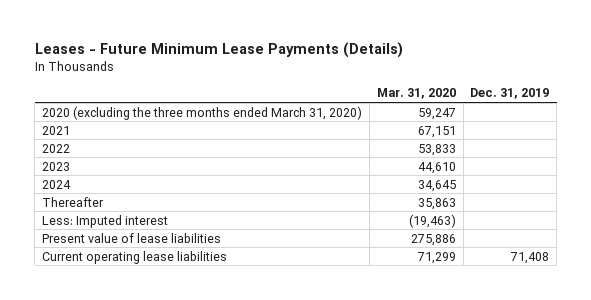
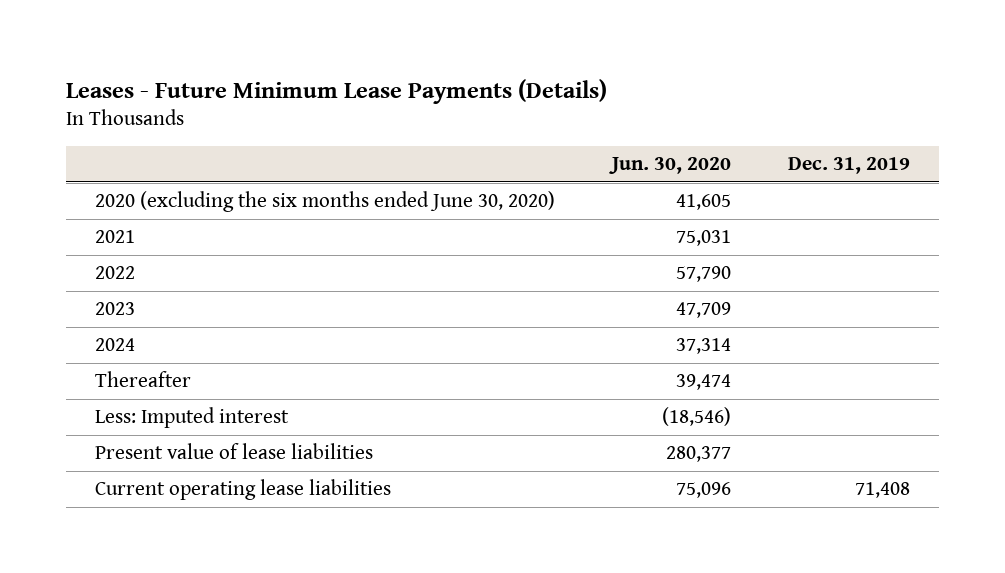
- | Mar. 31, 2020 | Dec. 31, 2019
+ | Jun. 30, 2020 | Dec. 31, 2019
- 2020 (excluding the three months ended March 31, 2020) | 59,247 |
+ 2020 (excluding the six months ended June 30, 2020) | 41,605 |

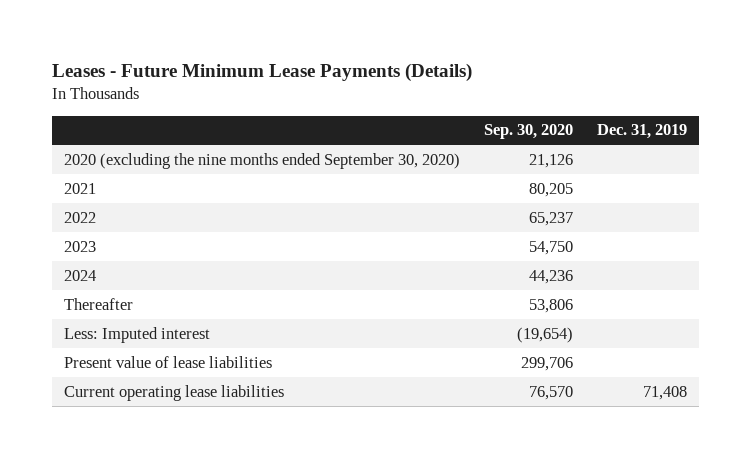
- | Jun. 30, 2020 | Dec. 31, 2019
+ | Sep. 30, 2020 | Dec. 31, 2019
- 2020 (excluding the six months ended June 30, 2020) | 41,605 |
+ 2020 (excluding the nine months ended September 30, 2020) | 21,126 |

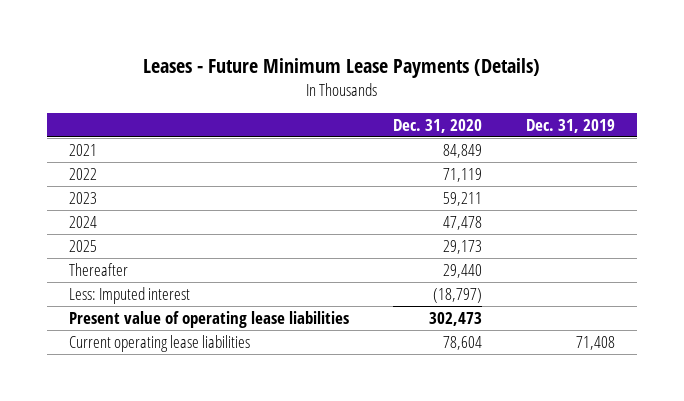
- | Sep. 30, 2020 | Dec. 31, 2019
+ | Dec. 31, 2020 | Dec. 31, 2019
- 2020 (excluding the nine months ended September 30, 2020) | 21,126 |
+ 2025 | 29,173 |
- Present value of lease liabilities | 299,706 |
+ Present value of operating lease liabilities | 302,473 |

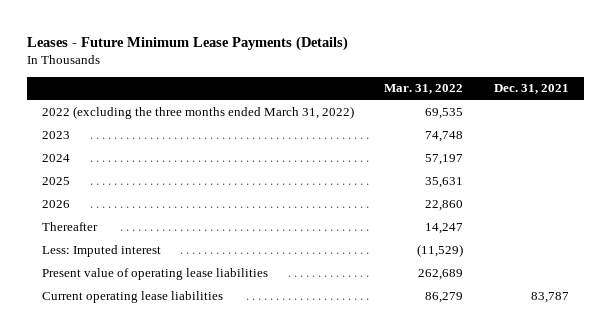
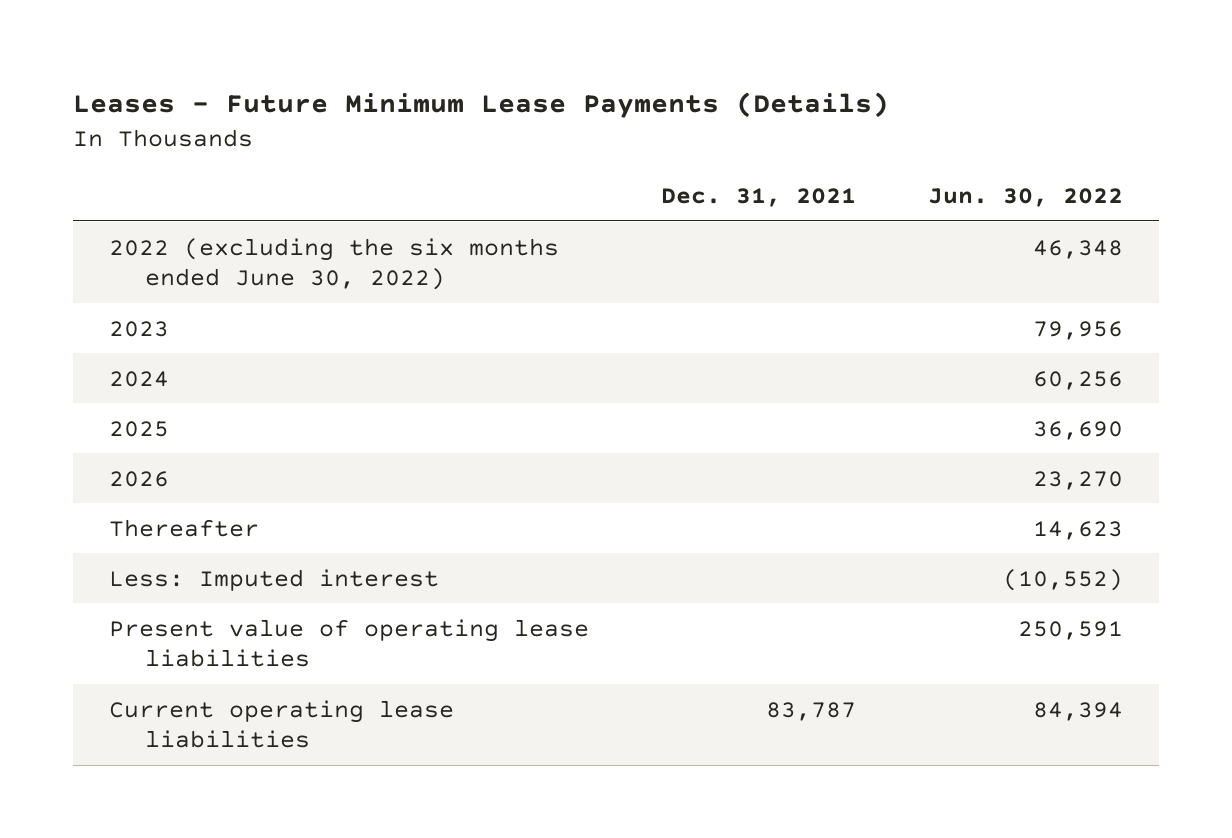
- | Mar. 31, 2022 | Dec. 31, 2021
+ | Dec. 31, 2021 | Jun. 30, 2022
- 2022 (excluding the three months ended March 31, 2022) | 69,535 |
+ 2022 (excluding the six months ended June 30, 2022) | | 46,348

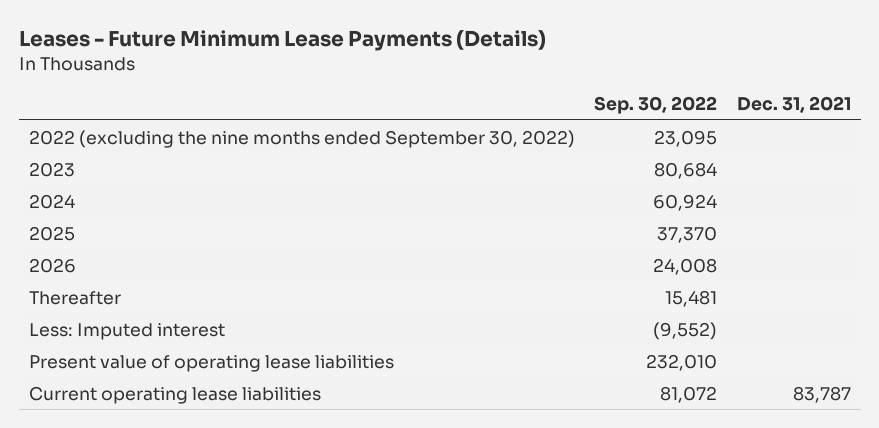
- | Dec. 31, 2021 | Jun. 30, 2022
+ | Sep. 30, 2022 | Dec. 31, 2021
- 2022 (excluding the six months ended June 30, 2022) | | 46,348
+ 2022 (excluding the nine months ended September 30, 2022) | 23,095 |

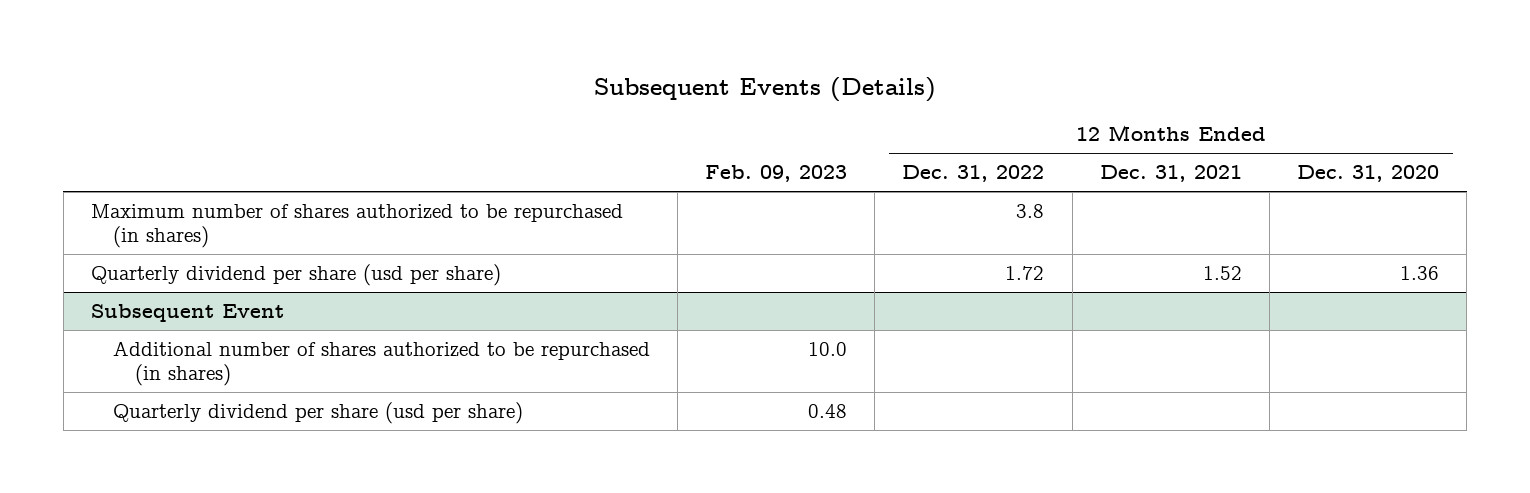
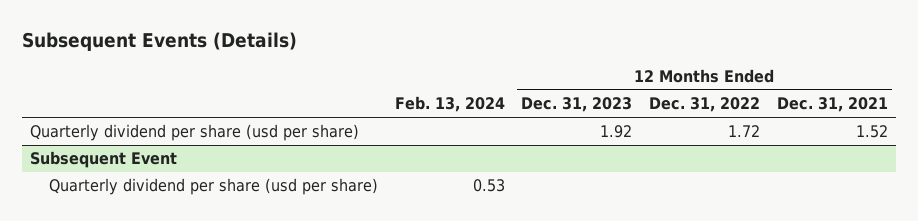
- | Feb. 09, 2023 | 12 Months Ended Dec. 31, 2022 | 12 Months Ended Dec. 31, 2021 | 12 Months Ended Dec. 31, 2020
+ | Feb. 13, 2024 | 12 Months Ended Dec. 31, 2023 | 12 Months Ended Dec. 31, 2022 | 12 Months Ended Dec. 31, 2021
- Maximum number of shares authorized to be repurchased (in shares) | | 3.8 | |
@ Subsequent Event
- Additional number of shares authorized to be repurchased (in shares) | 10.0 | | |

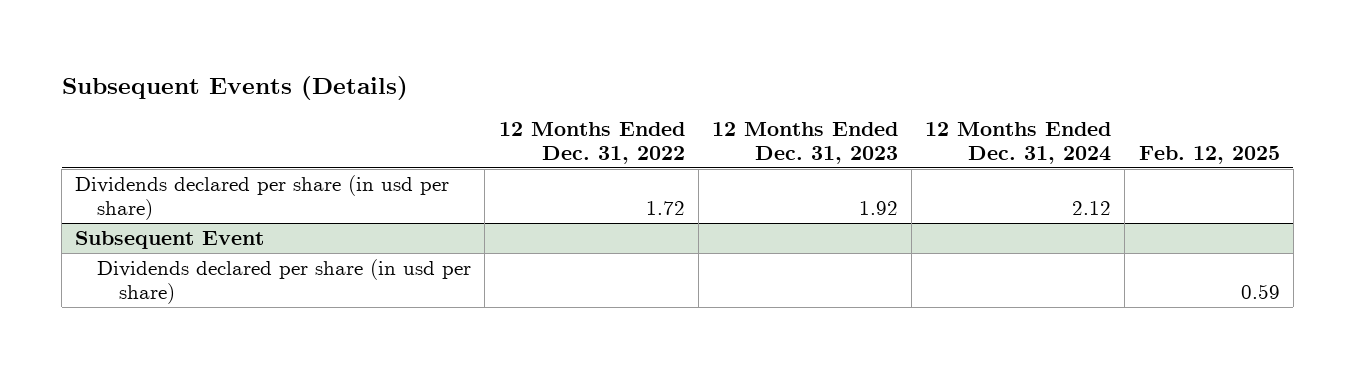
- | Feb. 13, 2024 | 12 Months Ended Dec. 31, 2023 | 12 Months Ended Dec. 31, 2022 | 12 Months Ended Dec. 31, 2021
+ | 12 Months Ended Dec. 31, 2022 | 12 Months Ended Dec. 31, 2023 | 12 Months Ended Dec. 31, 2024 | Feb. 12, 2025
- Quarterly dividend per share (usd per share) | | 1.92 | 1.72 | 1.52
+ Dividends declared per share (in usd per share) | 1.72 | 1.92 | 2.12 |
@ Subsequent Event
- Quarterly dividend per share (usd per share) | 0.53 | | |
+ Dividends declared per share (in usd per share) | | | | 0.59

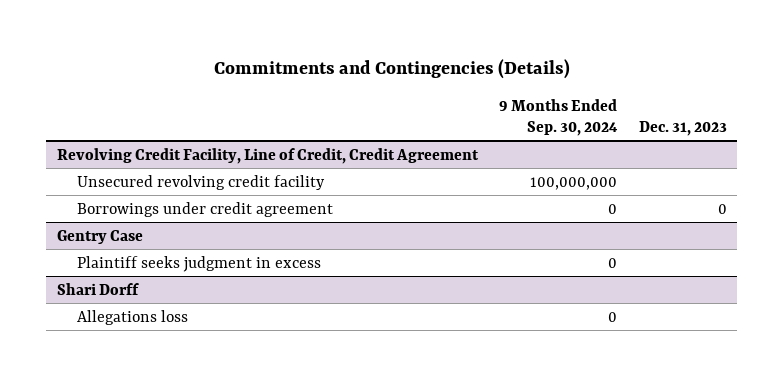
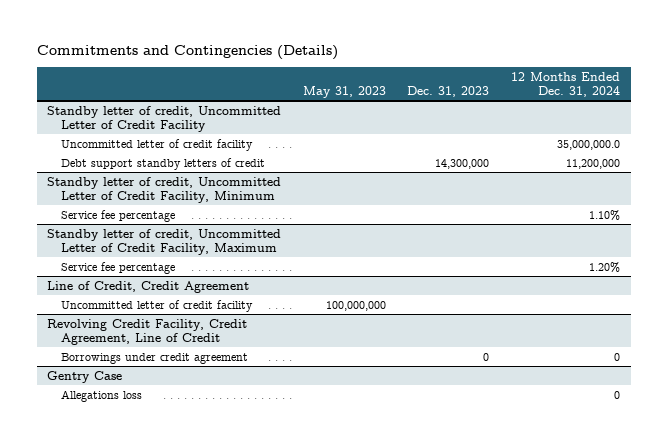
- | 9 Months Ended Sep. 30, 2024 | Dec. 31, 2023
+ | May 31, 2023 | Dec. 31, 2023 | 12 Months Ended Dec. 31, 2024
- Revolving Credit Facility, Line of Credit, Credit Agreement
- Unsecured revolving credit facility | 100,000,000 |
+ Standby letter of credit, Uncommitted Letter of Credit Facility
+ Uncommitted letter of credit facility | | | 35,000,000.0
+ Debt support standby letters of credit | | 14,300,000 | 11,200,000
+ Standby letter of credit, Uncommitted Letter of Credit Facility, Minimum
+ Service fee percentage | | | 1.10%
+ Standby letter of credit, Uncommitted Letter of Credit Facility, Maximum
+ Service fee percentage | | | 1.20%
+ Line of Credit, Credit Agreement
+ Uncommitted letter of credit facility | 100,000,000 | |
+ Revolving Credit Facility, Credit Agreement, Line of Credit
@ Gentry Case
- Plaintiff seeks judgment in excess | 0 |
- Shari Dorff
- Allegations loss | 0 |
@ Gentry Case
+ Allegations loss | | | 0

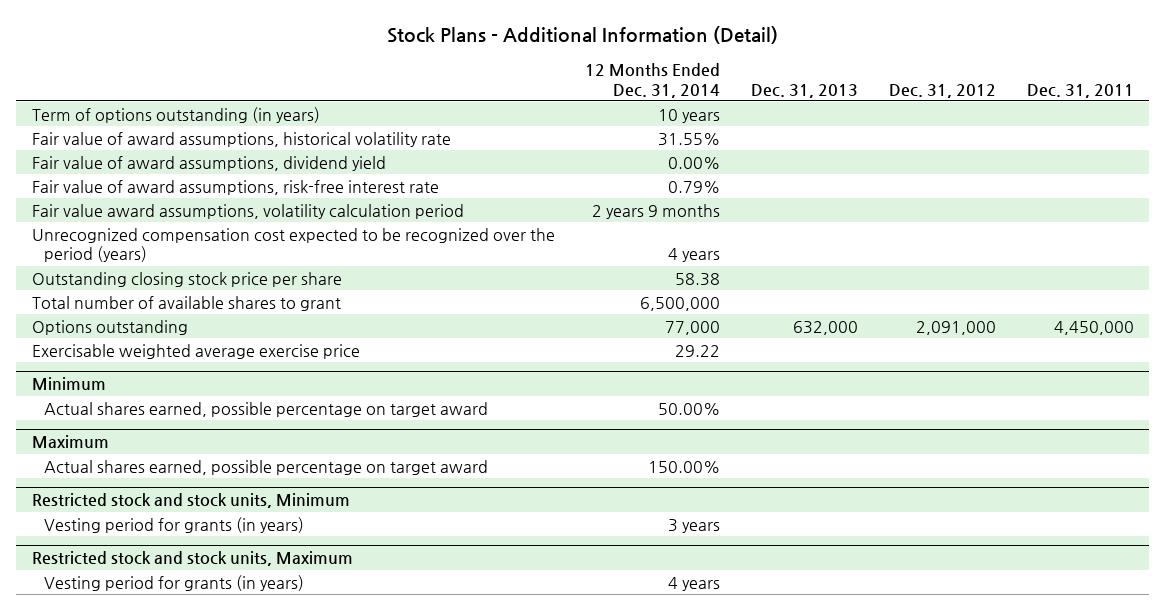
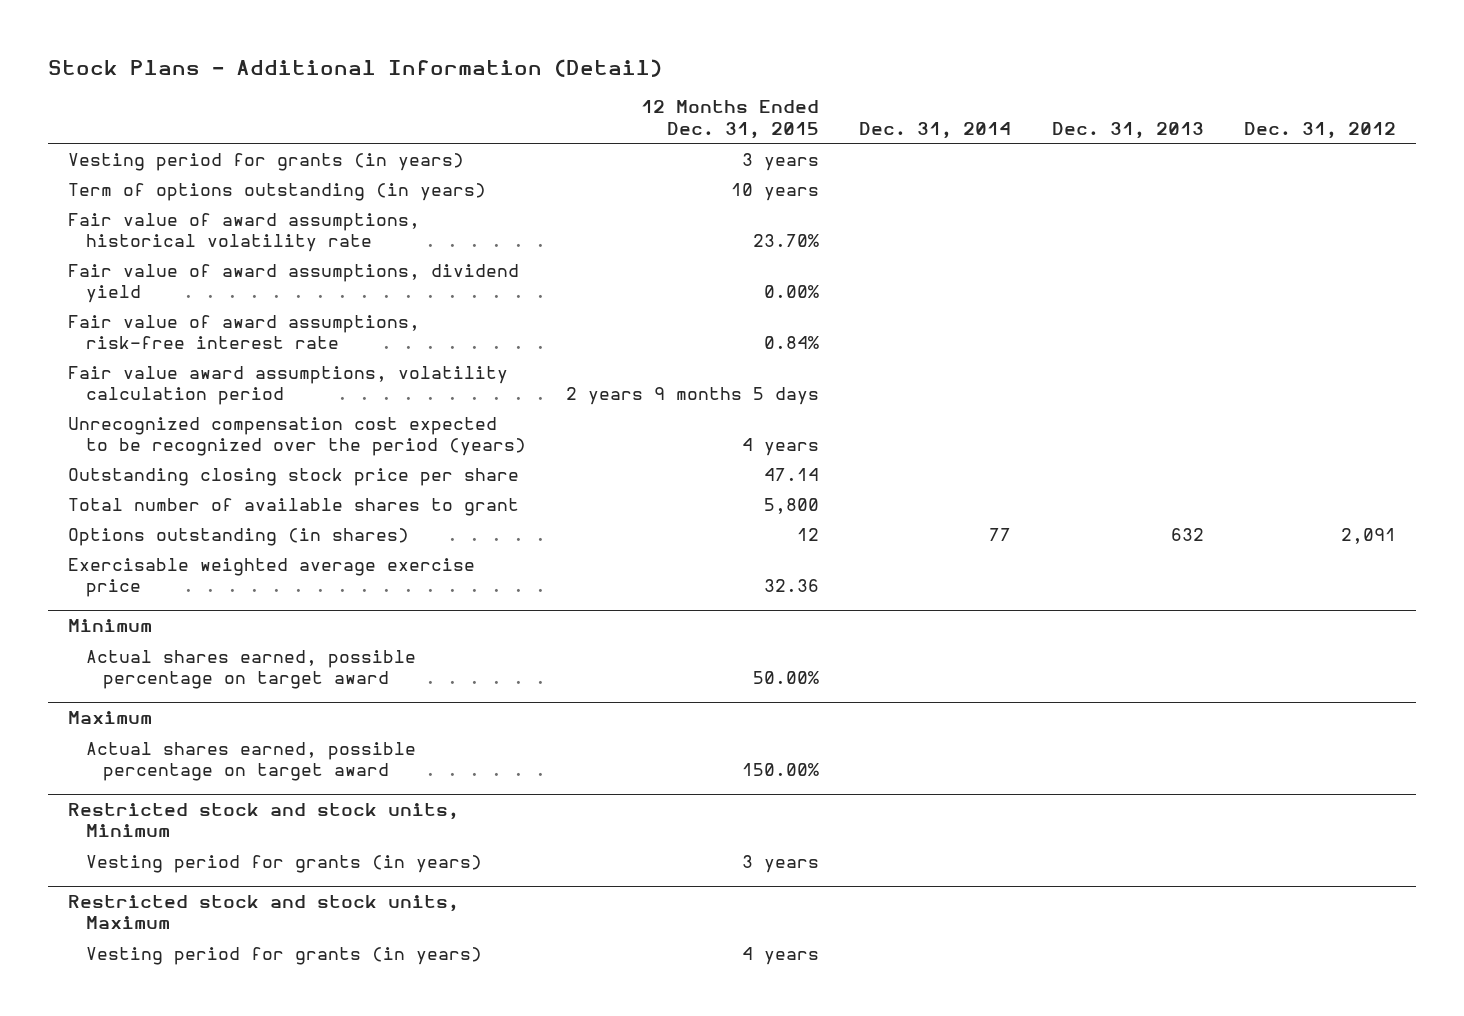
- | 12 Months Ended Dec. 31, 2014 | Dec. 31, 2013 | Dec. 31, 2012 | Dec. 31, 2011
+ | 12 Months Ended Dec. 31, 2015 | Dec. 31, 2014 | Dec. 31, 2013 | Dec. 31, 2012
+ Vesting period for grants (in years) | 3 years | | |
- Options outstanding | 77,000 | 632,000 | 2,091,000 | 4,450,000
+ Options outstanding (in shares) | 12 | 77 | 632 | 2,091

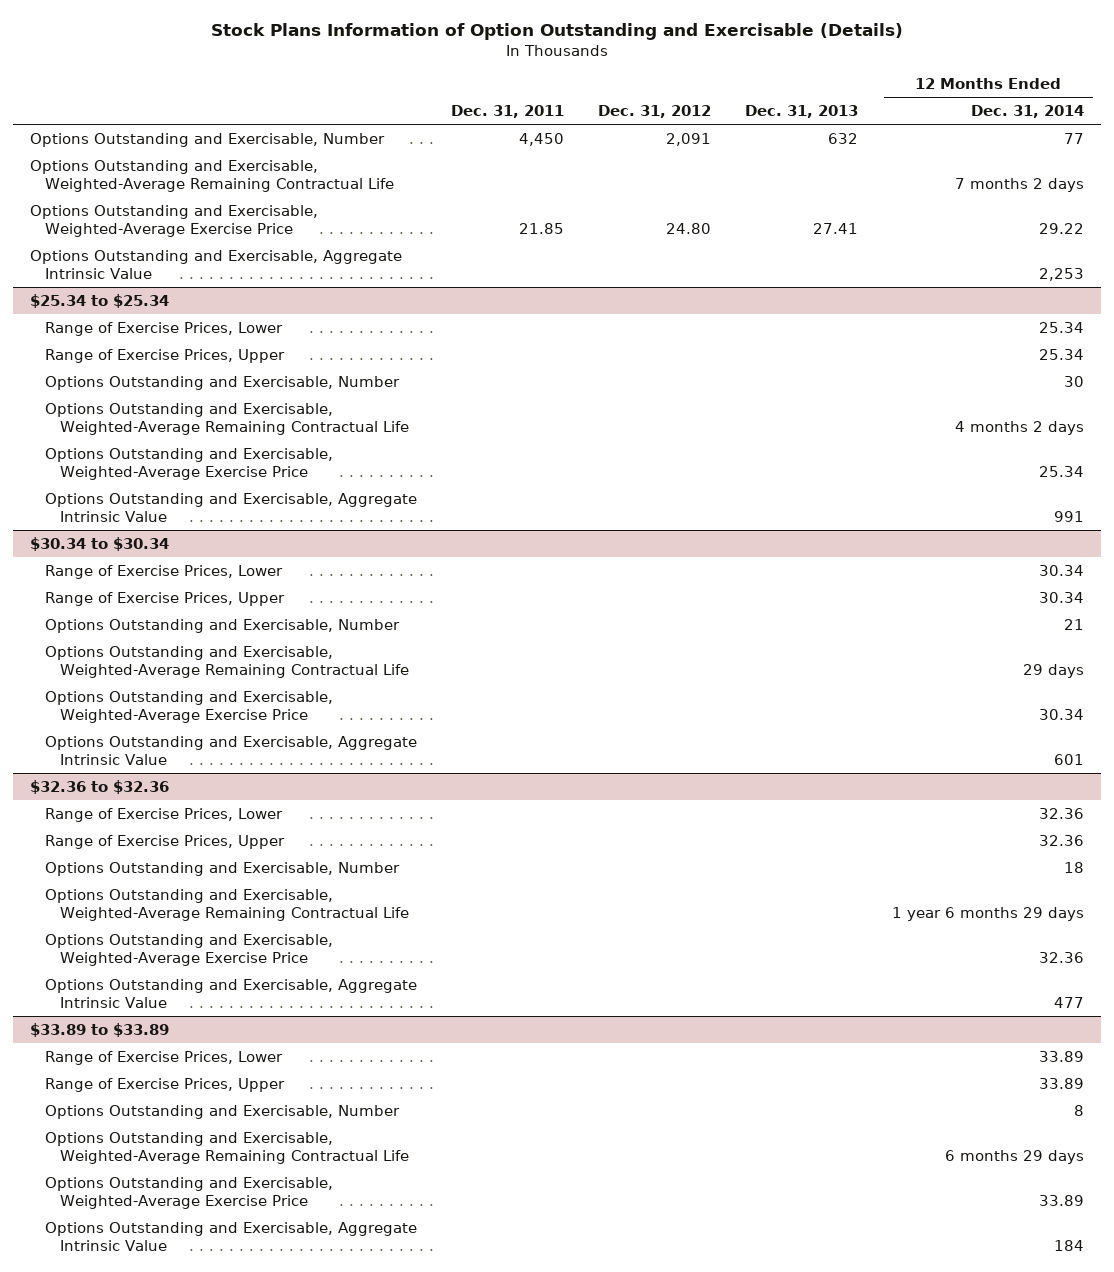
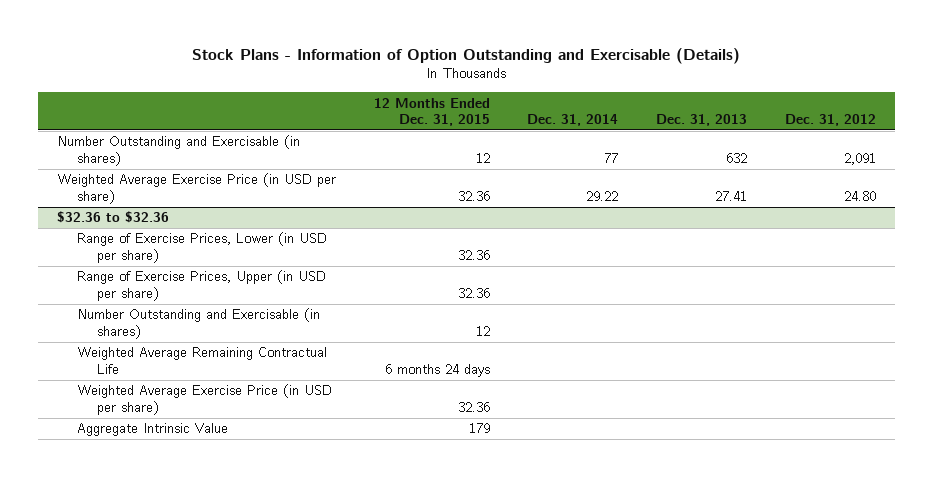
- Stock Plans Information of Option Outstanding and Exercisable (Details)
+ Stock Plans - Information of Option Outstanding and Exercisable (Details)
- | Dec. 31, 2011 | Dec. 31, 2012 | Dec. 31, 2013 | 12 Months Ended Dec. 31, 2014
+ | 12 Months Ended Dec. 31, 2015 | Dec. 31, 2014 | Dec. 31, 2013 | Dec. 31, 2012
- Options Outstanding and Exercisable, Number | 4,450 | 2,091 | 632 | 77
- Options Outstanding and Exercisable, Weighted-Average Remaining Contractual Life | | | | 7 months 2 days
- Options Outstanding and Exercisable, Weighted-Average Exercise Price | 21.85 | 24.80 | 27.41 | 29.22
- Options Outstanding and Exercisable, Aggregate Intrinsic Value | | | | 2,253
- $25.34 to $25.34
- Range of Exercise Prices, Lower | | | | 25.34
- Range of Exercise Prices, Upper | | | | 25.34
- Options Outstanding and Exercisable, Number | | | | 30
- Options Outstanding and Exercisable, Weighted-Average Remaining Contractual Life | | | | 4 months 2 days
- Options Outstanding and Exercisable, Weighted-Average Exercise Price | | | | 25.34
- Options Outstanding and Exercisable, Aggregate Intrinsic Value | | | | 991
- $30.34 to $30.34
- Range of Exercise Prices, Lower | | | | 30.34
- Range of Exercise Prices, Upper | | | | 30.34
- Options Outstanding and Exercisable, Number | | | | 21
- Options Outstanding and Exercisable, Weighted-Average Remaining Contractual Life | | | | 29 days
- Options Outstanding and Exercisable, Weighted-Average Exercise Price | | | | 30.34
- Options Outstanding and Exercisable, Aggregate Intrinsic Value | | | | 601
+ Number Outstanding and Exercisable (in shares) | 12 | 77 | 632 | 2,091
+ Weighted Average Exercise Price (in USD per share) | 32.36 | 29.22 | 27.41 | 24.80
@ $32.36 to $32.36
- Range of Exercise Prices, Lower | | | | 32.36
- Range of Exercise Prices, Upper | | | | 32.36
- Options Outstanding and Exercisable, Number | | | | 18
- Options Outstanding and Exercisable, Weighted-Average Remaining Contractual Life | | | | 1 year 6 months 29 days
- Options Outstanding and Exercisable, Weighted-Average Exercise Price | | | | 32.36
- Options Outstanding and Exercisable, Aggregate Intrinsic Value | | | | 477
- $33.89 to $33.89
- Range of Exercise Prices, Lower | | | | 33.89
- Range of Exercise Prices, Upper | | | | 33.89
- Options Outstanding and Exercisable, Number | | | | 8
- Options Outstanding and Exercisable, Weighted-Average Remaining Contractual Life | | | | 6 months 29 days
- Options Outstanding and Exercisable, Weighted-Average Exercise Price | | | | 33.89
- Options Outstanding and Exercisable, Aggregate Intrinsic Value | | | | 184
@ $32.36 to $32.36
+ Range of Exercise Prices, Lower (in USD per share) | 32.36 | | |
+ Range of Exercise Prices, Upper (in USD per share) | 32.36 | | |
+ Number Outstanding and Exercisable (in shares) | 12 | | |
+ Weighted Average Remaining Contractual Life | 6 months 24 days | | |
+ Weighted Average Exercise Price (in USD per share) | 32.36 | | |
+ Aggregate Intrinsic Value | 179 | | |

